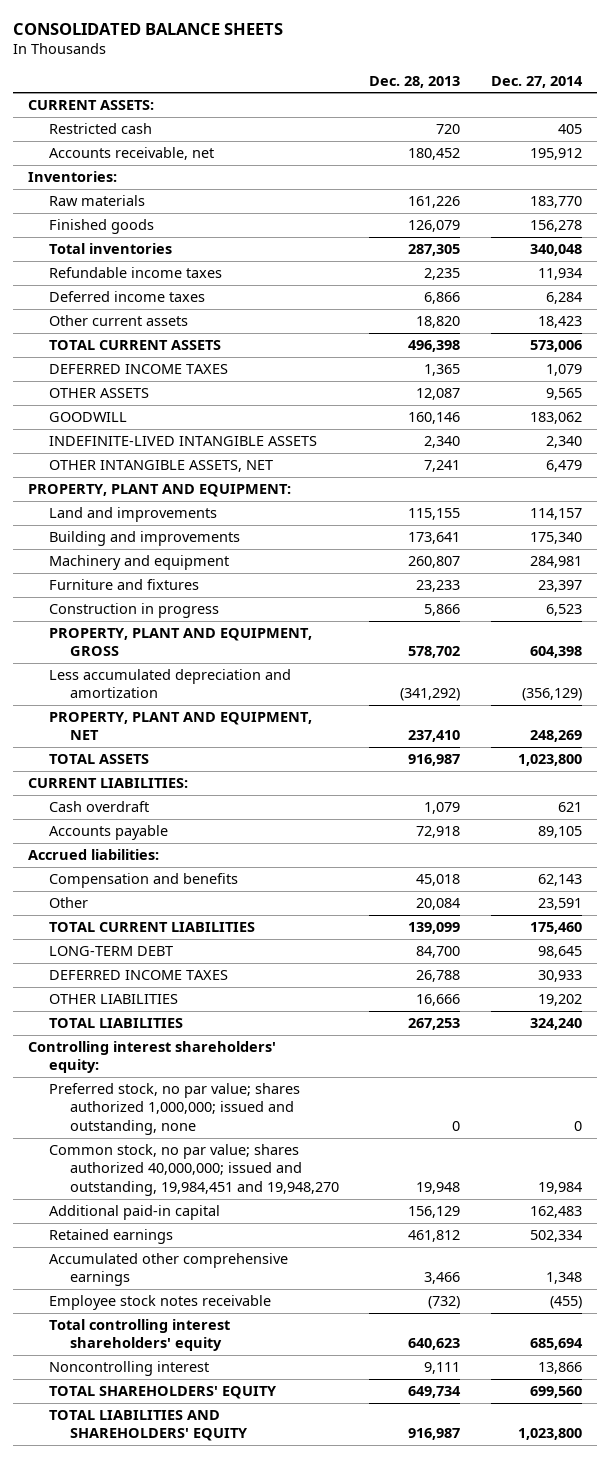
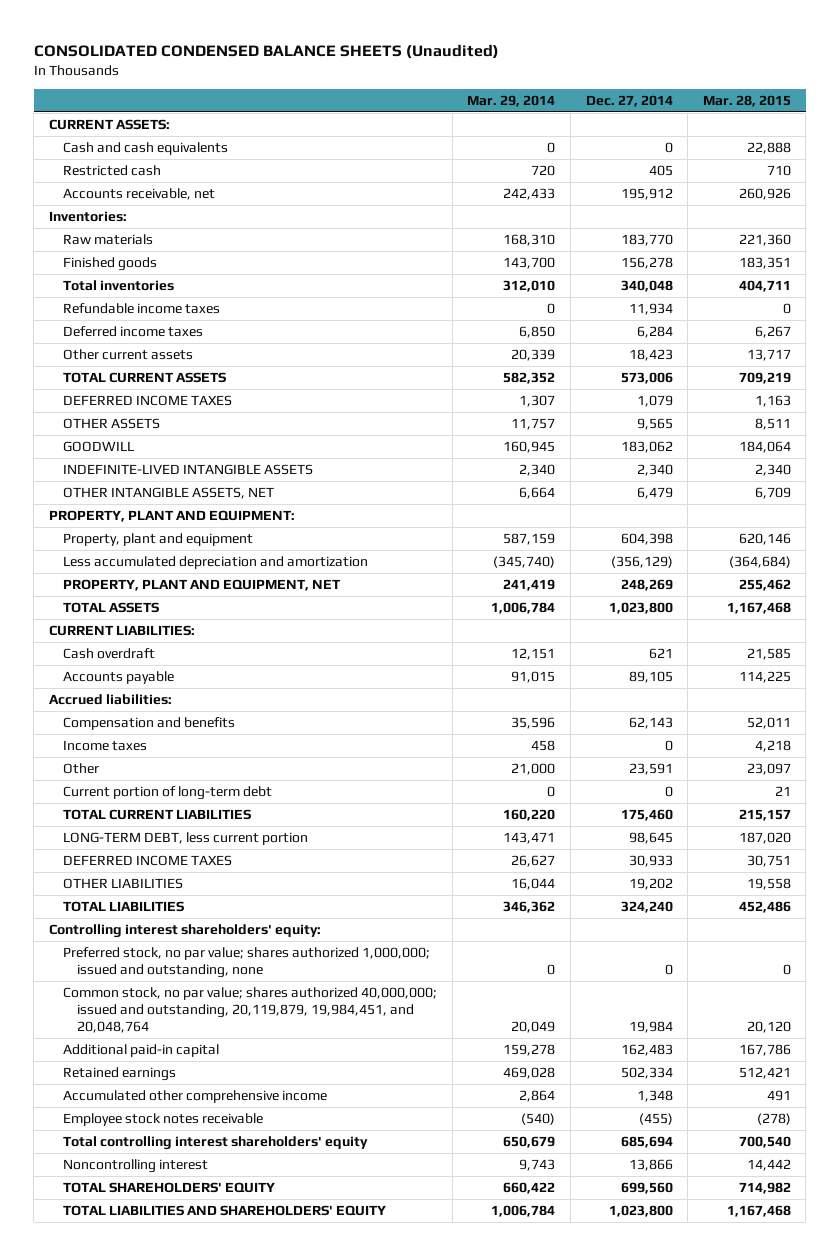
- CONSOLIDATED BALANCE SHEETS
+ CONSOLIDATED CONDENSED BALANCE SHEETS (Unaudited)
- | Dec. 28, 2013 | Dec. 27, 2014
+ | Mar. 29, 2014 | Dec. 27, 2014 | Mar. 28, 2015
+ Cash and cash equivalents | 0 | 0 | 22,888
- Land and improvements | 115,155 | 114,157
- Building and improvements | 173,641 | 175,340
- Machinery and equipment | 260,807 | 284,981
- Furniture and fixtures | 23,233 | 23,397
- Construction in progress | 5,866 | 6,523
- PROPERTY, PLANT AND EQUIPMENT, GROSS | 578,702 | 604,398
+ Property, plant and equipment | 587,159 | 604,398 | 620,146
+ Income taxes | 458 | 0 | 4,218
+ Current portion of long-term debt | 0 | 0 | 21
- LONG-TERM DEBT | 84,700 | 98,645
+ LONG-TERM DEBT, less current portion | 143,471 | 98,645 | 187,020
- Common stock, no par value; shares authorized 40,000,000; issued and outstanding, 19,984,451 and 19,948,270 | 19,948 | 19,984
+ Common stock, no par value; shares authorized 40,000,000; issued and outstanding, 20,119,879, 19,984,451, and 20,048,764 | 20,049 | 19,984 | 20,120
- Accumulated other comprehensive earnings | 3,466 | 1,348
+ Accumulated other comprehensive income | 2,864 | 1,348 | 491

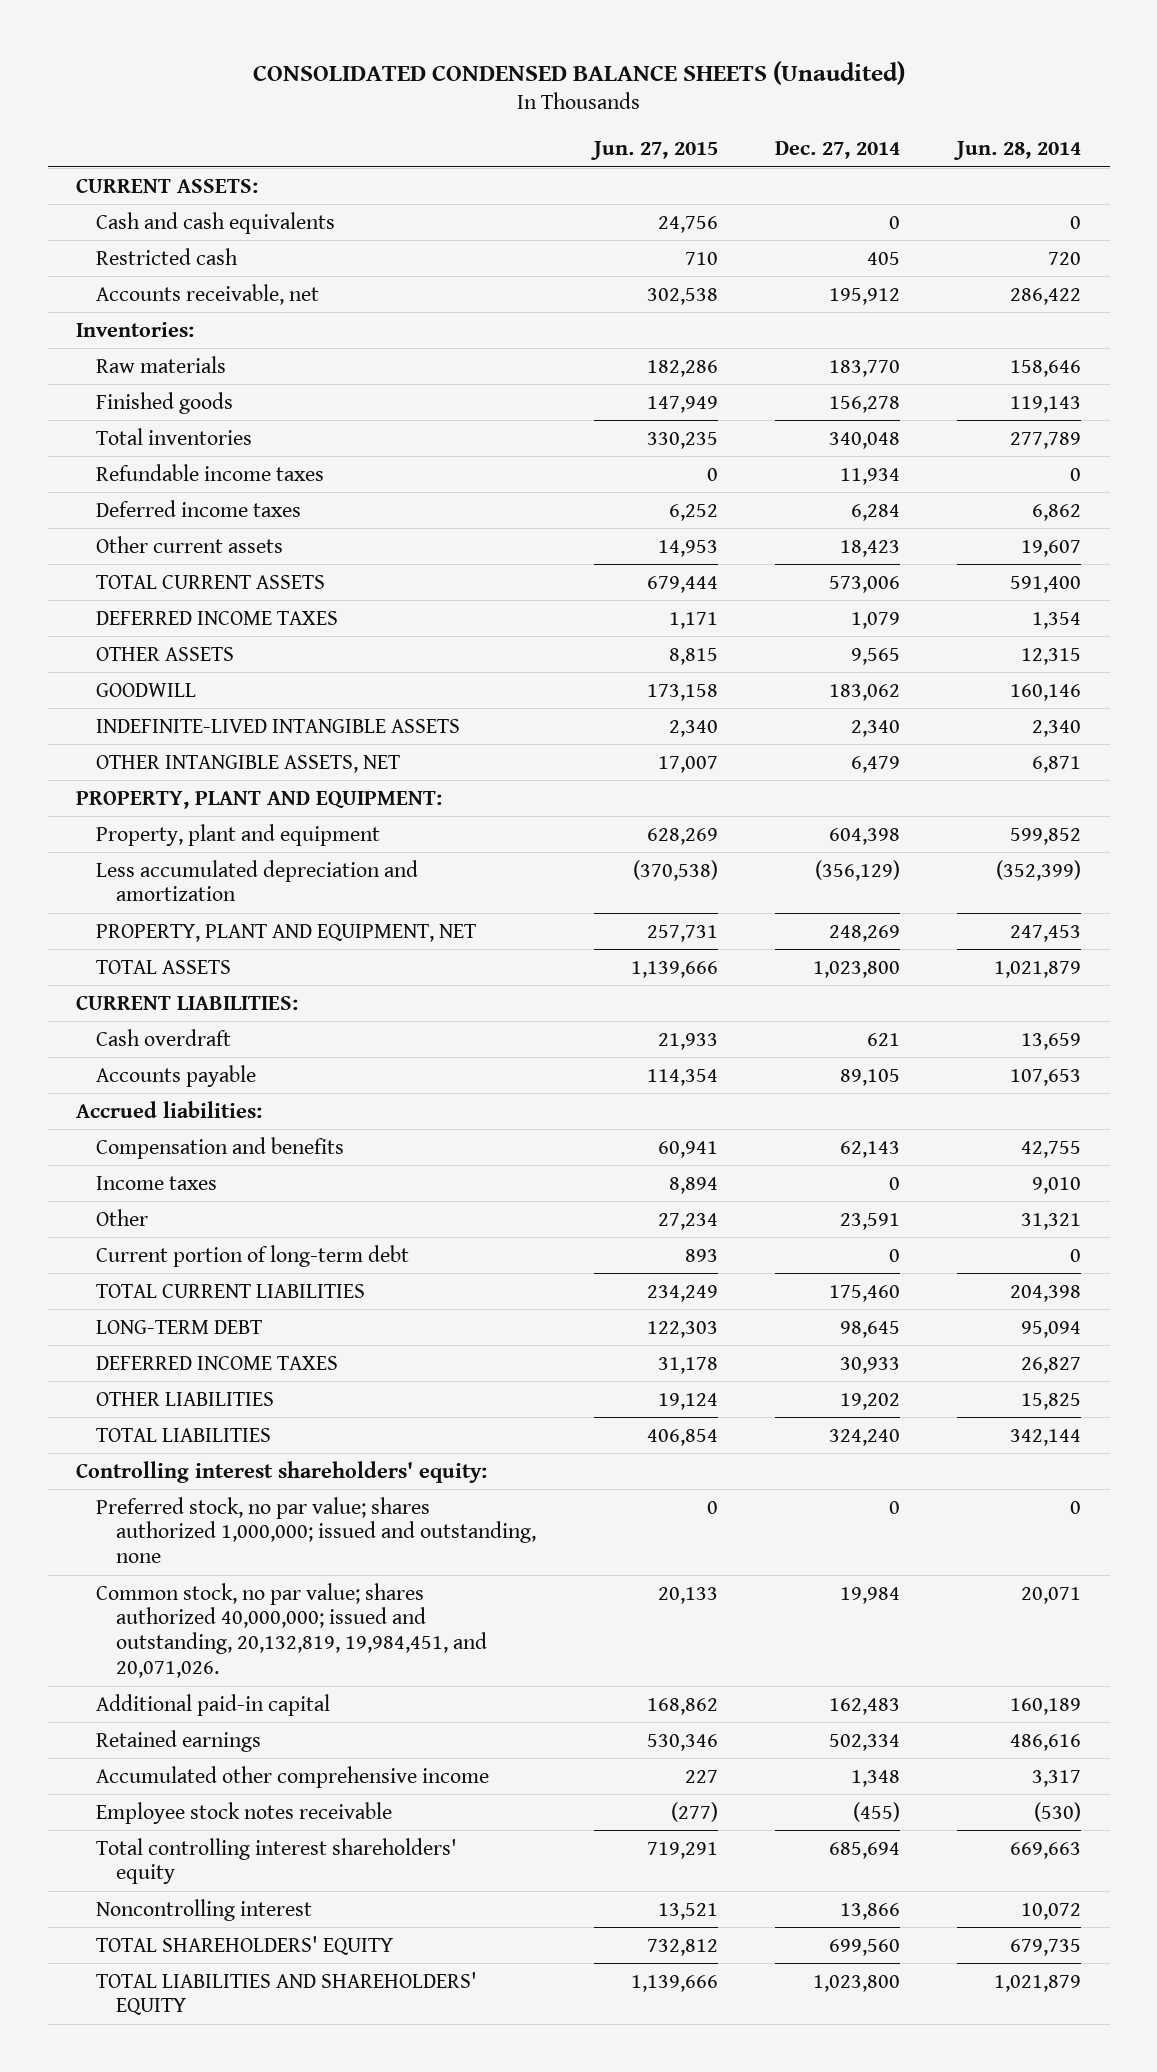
- | Mar. 29, 2014 | Dec. 27, 2014 | Mar. 28, 2015
+ | Jun. 27, 2015 | Dec. 27, 2014 | Jun. 28, 2014
- LONG-TERM DEBT, less current portion | 143,471 | 98,645 | 187,020
+ LONG-TERM DEBT | 122,303 | 98,645 | 95,094
- Common stock, no par value; shares authorized 40,000,000; issued and outstanding, 20,119,879, 19,984,451, and 20,048,764 | 20,049 | 19,984 | 20,120
+ Common stock, no par value; shares authorized 40,000,000; issued and outstanding, 20,132,819, 19,984,451, and 20,071,026. | 20,133 | 19,984 | 20,071

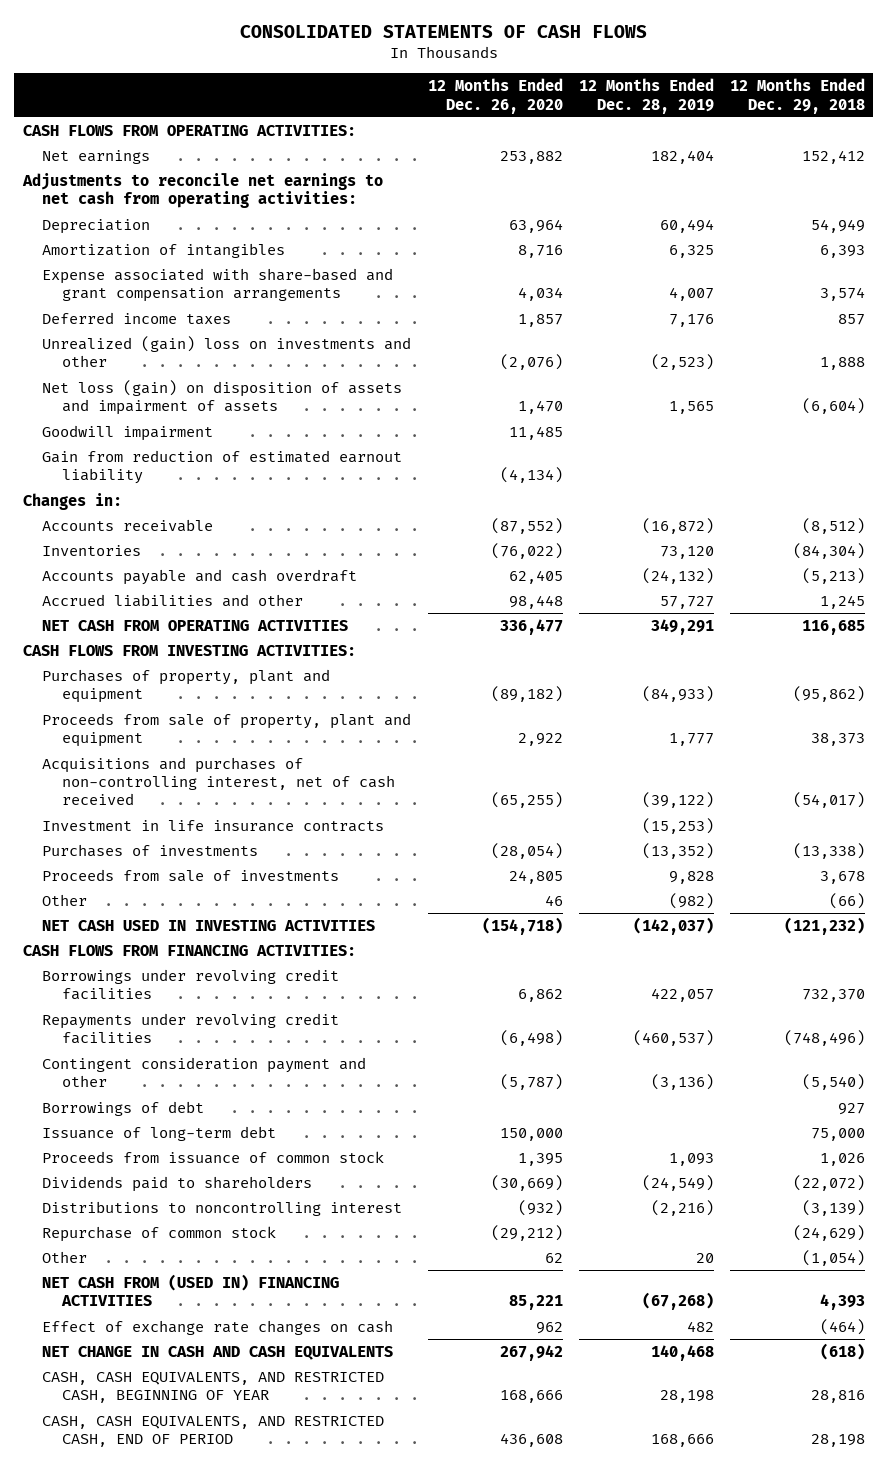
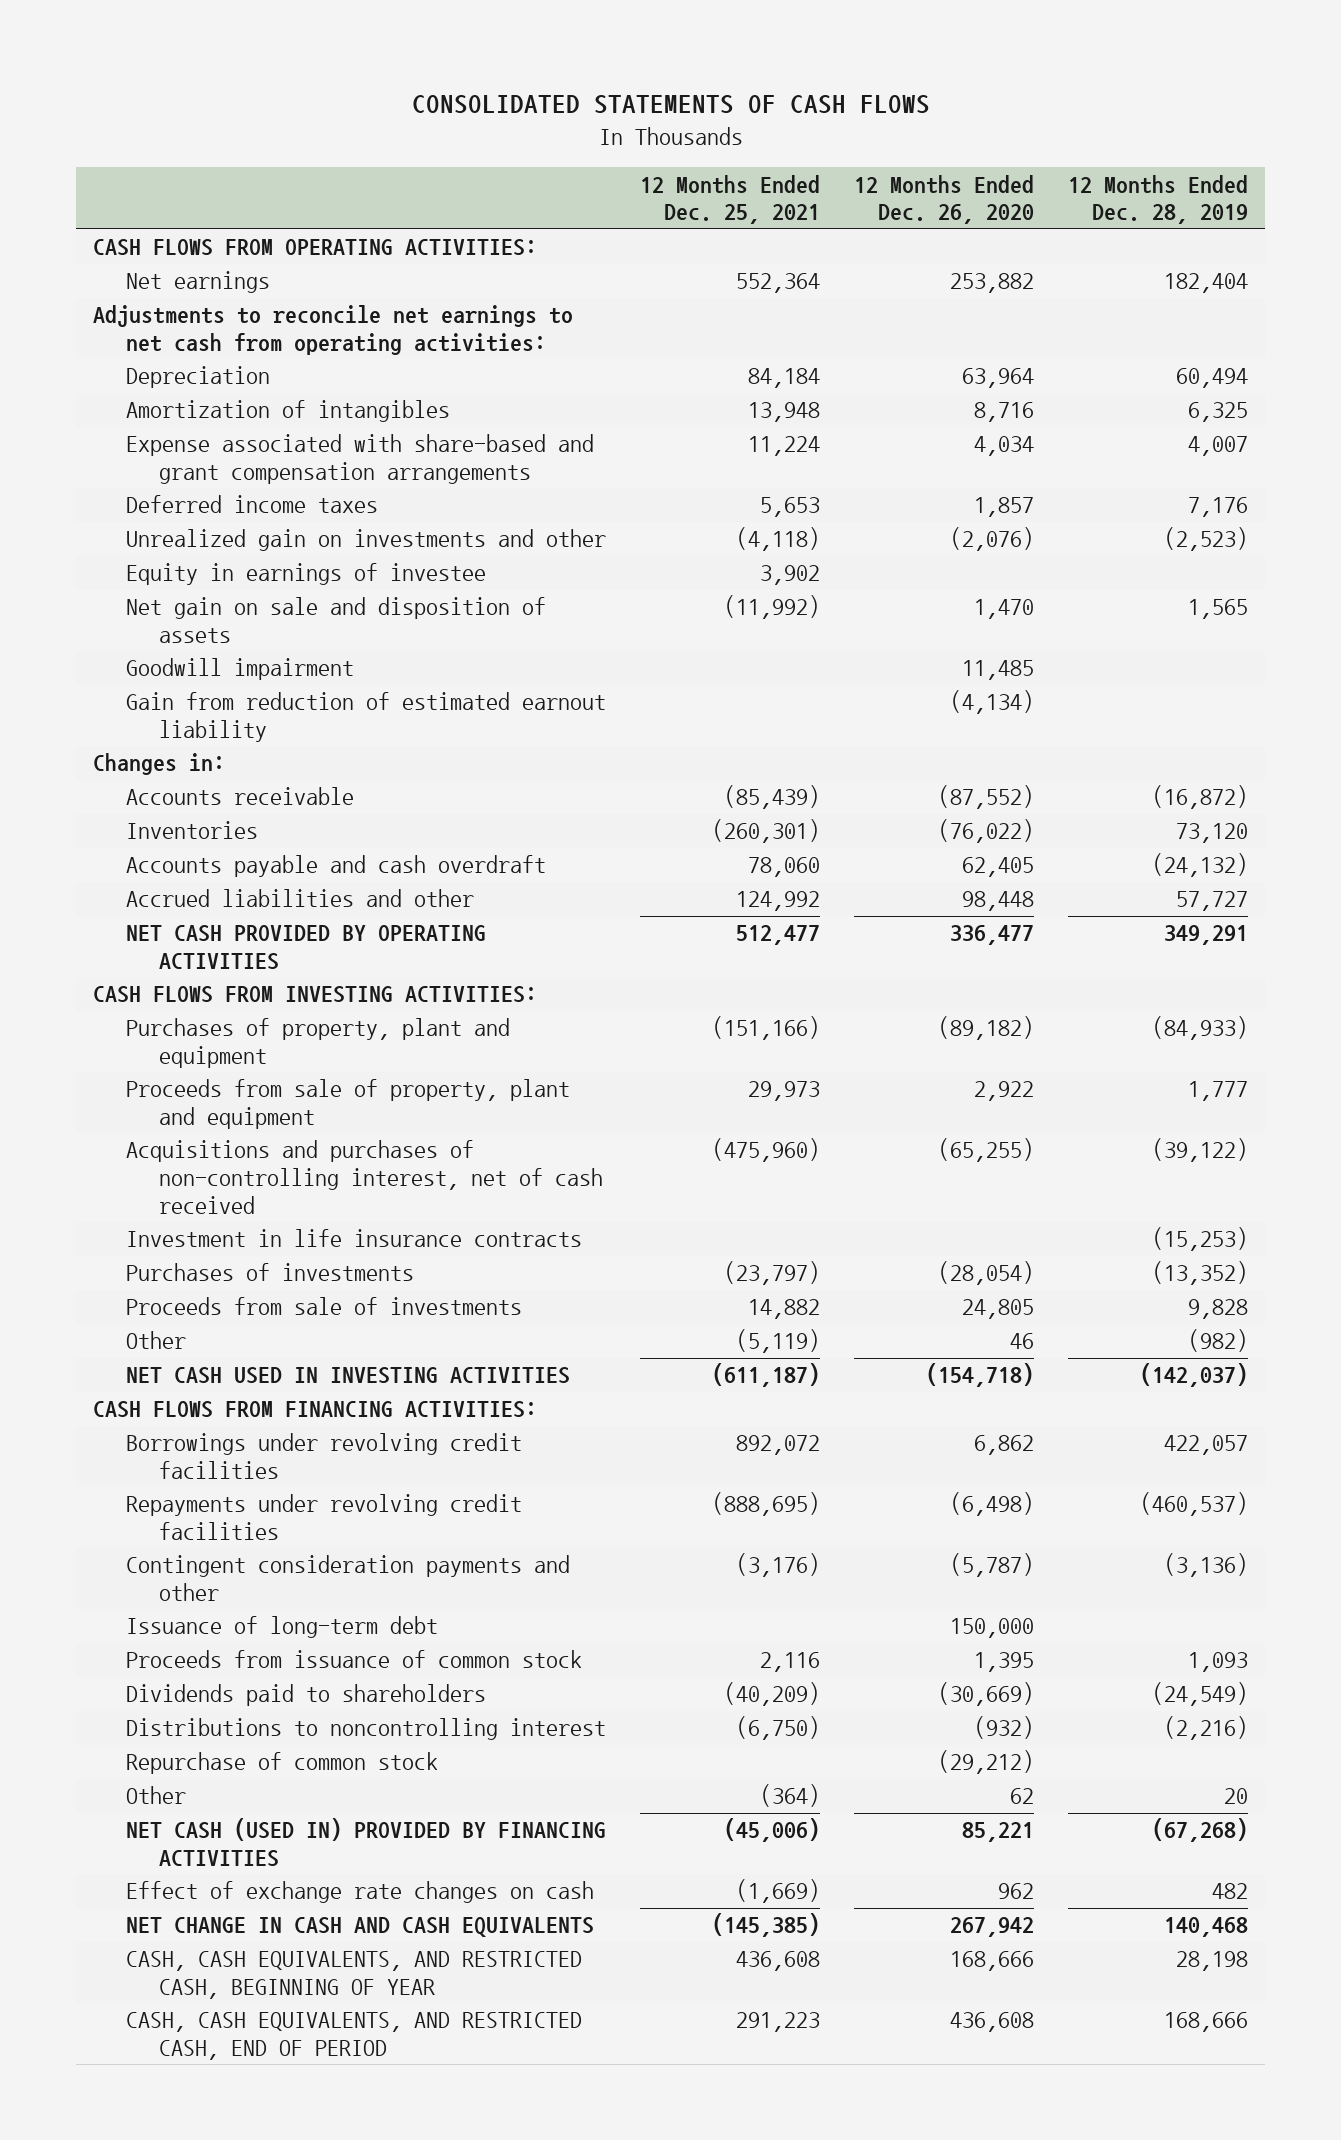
- | 12 Months Ended Dec. 26, 2020 | 12 Months Ended Dec. 28, 2019 | 12 Months Ended Dec. 29, 2018
+ | 12 Months Ended Dec. 25, 2021 | 12 Months Ended Dec. 26, 2020 | 12 Months Ended Dec. 28, 2019
- Unrealized (gain) loss on investments and other | (2,076) | (2,523) | 1,888
- Net loss (gain) on disposition of assets and impairment of assets | 1,470 | 1,565 | (6,604)
+ Unrealized gain on investments and other | (4,118) | (2,076) | (2,523)
+ Equity in earnings of investee | 3,902 | |
+ Net gain on sale and disposition of assets | (11,992) | 1,470 | 1,565
- NET CASH FROM OPERATING ACTIVITIES | 336,477 | 349,291 | 116,685
+ NET CASH PROVIDED BY OPERATING ACTIVITIES | 512,477 | 336,477 | 349,291
- Contingent consideration payment and other | (5,787) | (3,136) | (5,540)
- Borrowings of debt | | | 927
+ Contingent consideration payments and other | (3,176) | (5,787) | (3,136)
- NET CASH FROM (USED IN) FINANCING ACTIVITIES | 85,221 | (67,268) | 4,393
+ NET CASH (USED IN) PROVIDED BY FINANCING ACTIVITIES | (45,006) | 85,221 | (67,268)

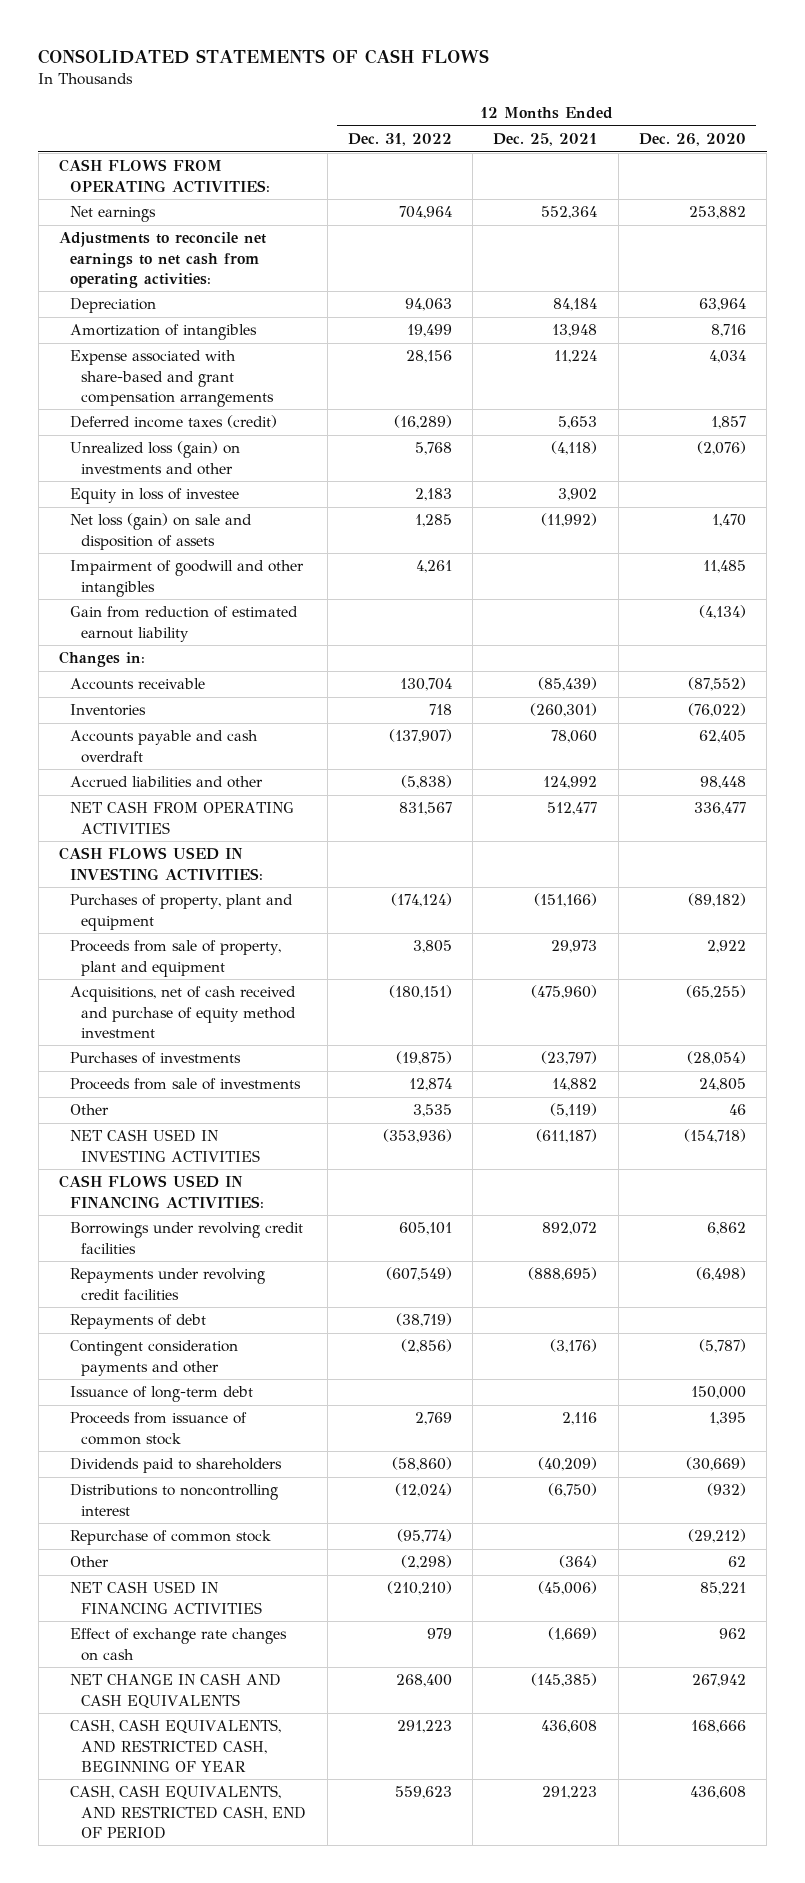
- | 12 Months Ended Dec. 25, 2021 | 12 Months Ended Dec. 26, 2020 | 12 Months Ended Dec. 28, 2019
+ | 12 Months Ended Dec. 31, 2022 | 12 Months Ended Dec. 25, 2021 | 12 Months Ended Dec. 26, 2020
- Deferred income taxes | 5,653 | 1,857 | 7,176
- Unrealized gain on investments and other | (4,118) | (2,076) | (2,523)
- Equity in earnings of investee | 3,902 | |
- Net gain on sale and disposition of assets | (11,992) | 1,470 | 1,565
- Goodwill impairment | | 11,485 |
+ Deferred income taxes (credit) | (16,289) | 5,653 | 1,857
+ Unrealized loss (gain) on investments and other | 5,768 | (4,118) | (2,076)
+ Equity in loss of investee | 2,183 | 3,902 |
+ Net loss (gain) on sale and disposition of assets | 1,285 | (11,992) | 1,470
+ Impairment of goodwill and other intangibles | 4,261 | | 11,485
- NET CASH PROVIDED BY OPERATING ACTIVITIES | 512,477 | 336,477 | 349,291
- CASH FLOWS FROM INVESTING ACTIVITIES:
+ NET CASH FROM OPERATING ACTIVITIES | 831,567 | 512,477 | 336,477
+ CASH FLOWS USED IN INVESTING ACTIVITIES:
- Acquisitions and purchases of non-controlling interest, net of cash received | (475,960) | (65,255) | (39,122)
- Investment in life insurance contracts | | | (15,253)
+ Acquisitions, net of cash received and purchase of equity method investment | (180,151) | (475,960) | (65,255)
- CASH FLOWS FROM FINANCING ACTIVITIES:
+ CASH FLOWS USED IN FINANCING ACTIVITIES:
+ Repayments of debt | (38,719) | |
- NET CASH (USED IN) PROVIDED BY FINANCING ACTIVITIES | (45,006) | 85,221 | (67,268)
+ NET CASH USED IN FINANCING ACTIVITIES | (210,210) | (45,006) | 85,221

